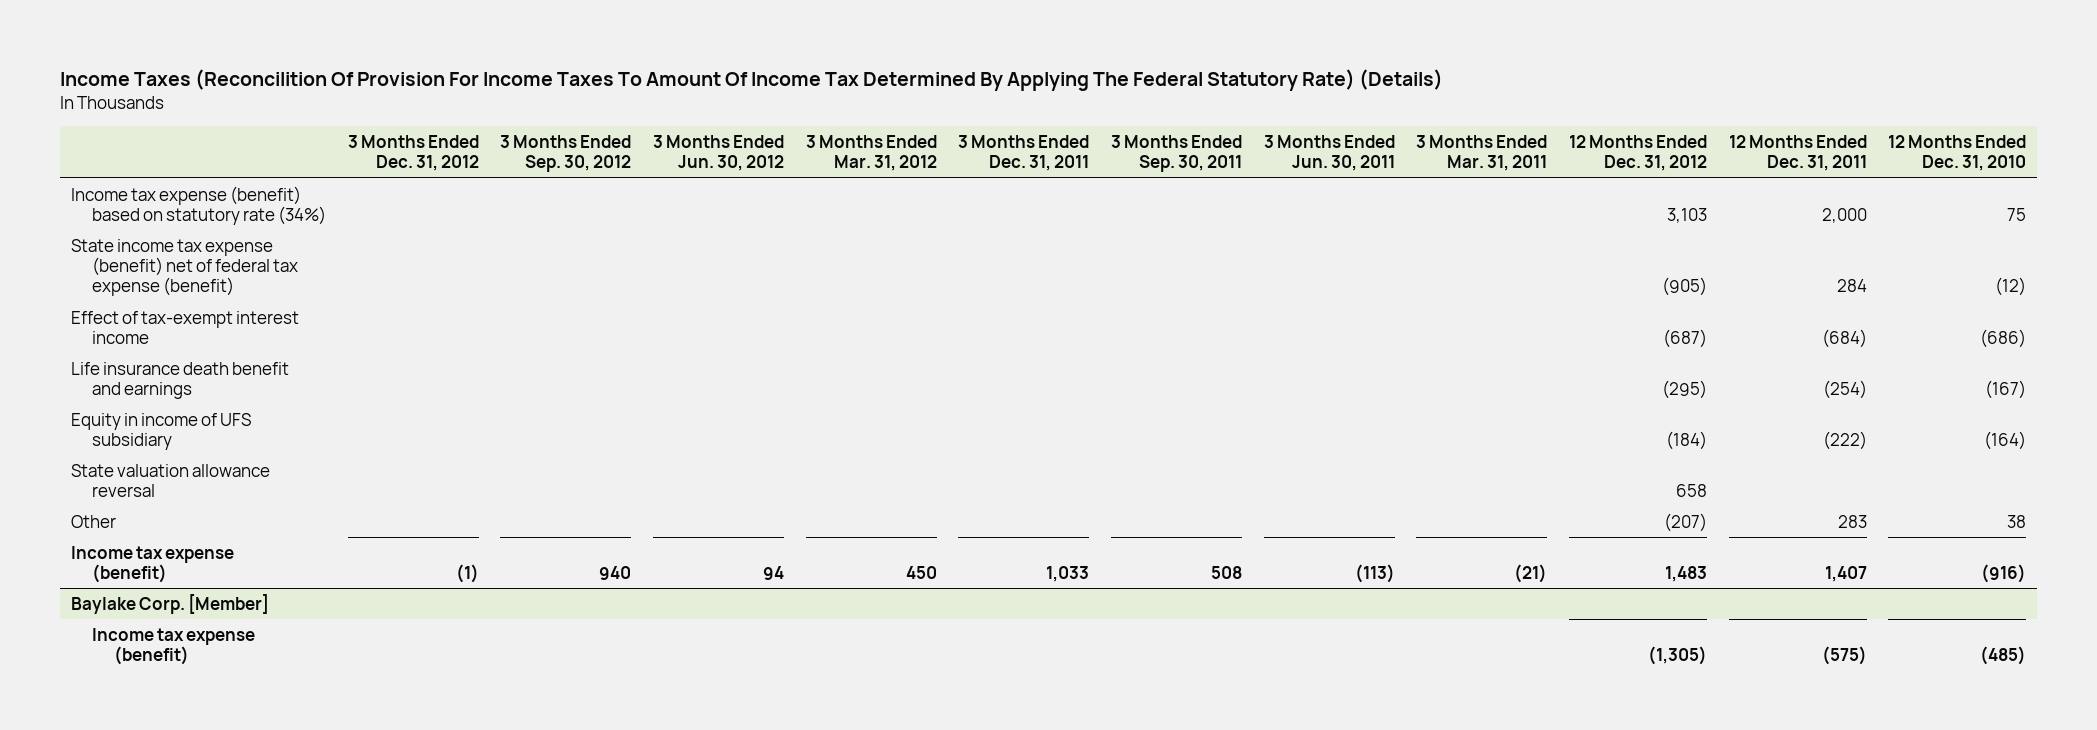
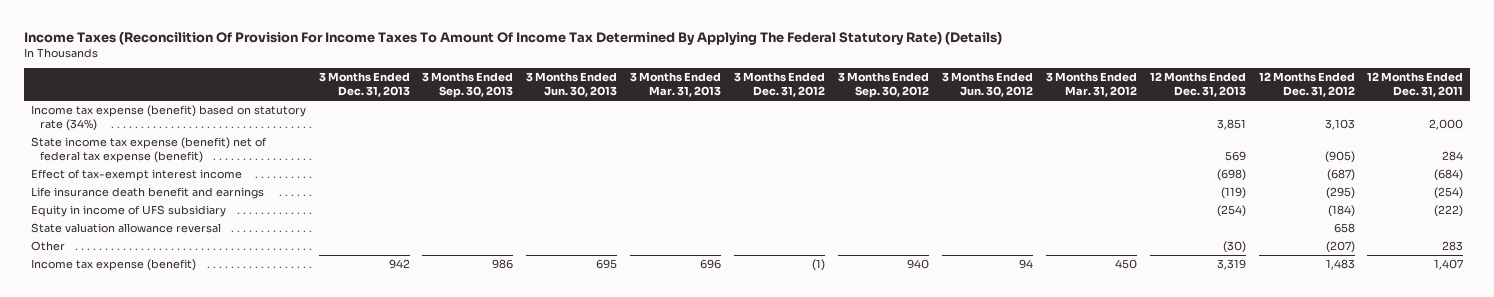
- | 3 Months Ended Dec. 31, 2012 | 3 Months Ended Sep. 30, 2012 | 3 Months Ended Jun. 30, 2012 | 3 Months Ended Mar. 31, 2012 | 3 Months Ended Dec. 31, 2011 | 3 Months Ended Sep. 30, 2011 | 3 Months Ended Jun. 30, 2011 | 3 Months Ended Mar. 31, 2011 | 12 Months Ended Dec. 31, 2012 | 12 Months Ended Dec. 31, 2011 | 12 Months Ended Dec. 31, 2010
+ | 3 Months Ended Dec. 31, 2013 | 3 Months Ended Sep. 30, 2013 | 3 Months Ended Jun. 30, 2013 | 3 Months Ended Mar. 31, 2013 | 3 Months Ended Dec. 31, 2012 | 3 Months Ended Sep. 30, 2012 | 3 Months Ended Jun. 30, 2012 | 3 Months Ended Mar. 31, 2012 | 12 Months Ended Dec. 31, 2013 | 12 Months Ended Dec. 31, 2012 | 12 Months Ended Dec. 31, 2011
- Baylake Corp. [Member]
- Income tax expense (benefit) | | | | | | | | | (1,305) | (575) | (485)

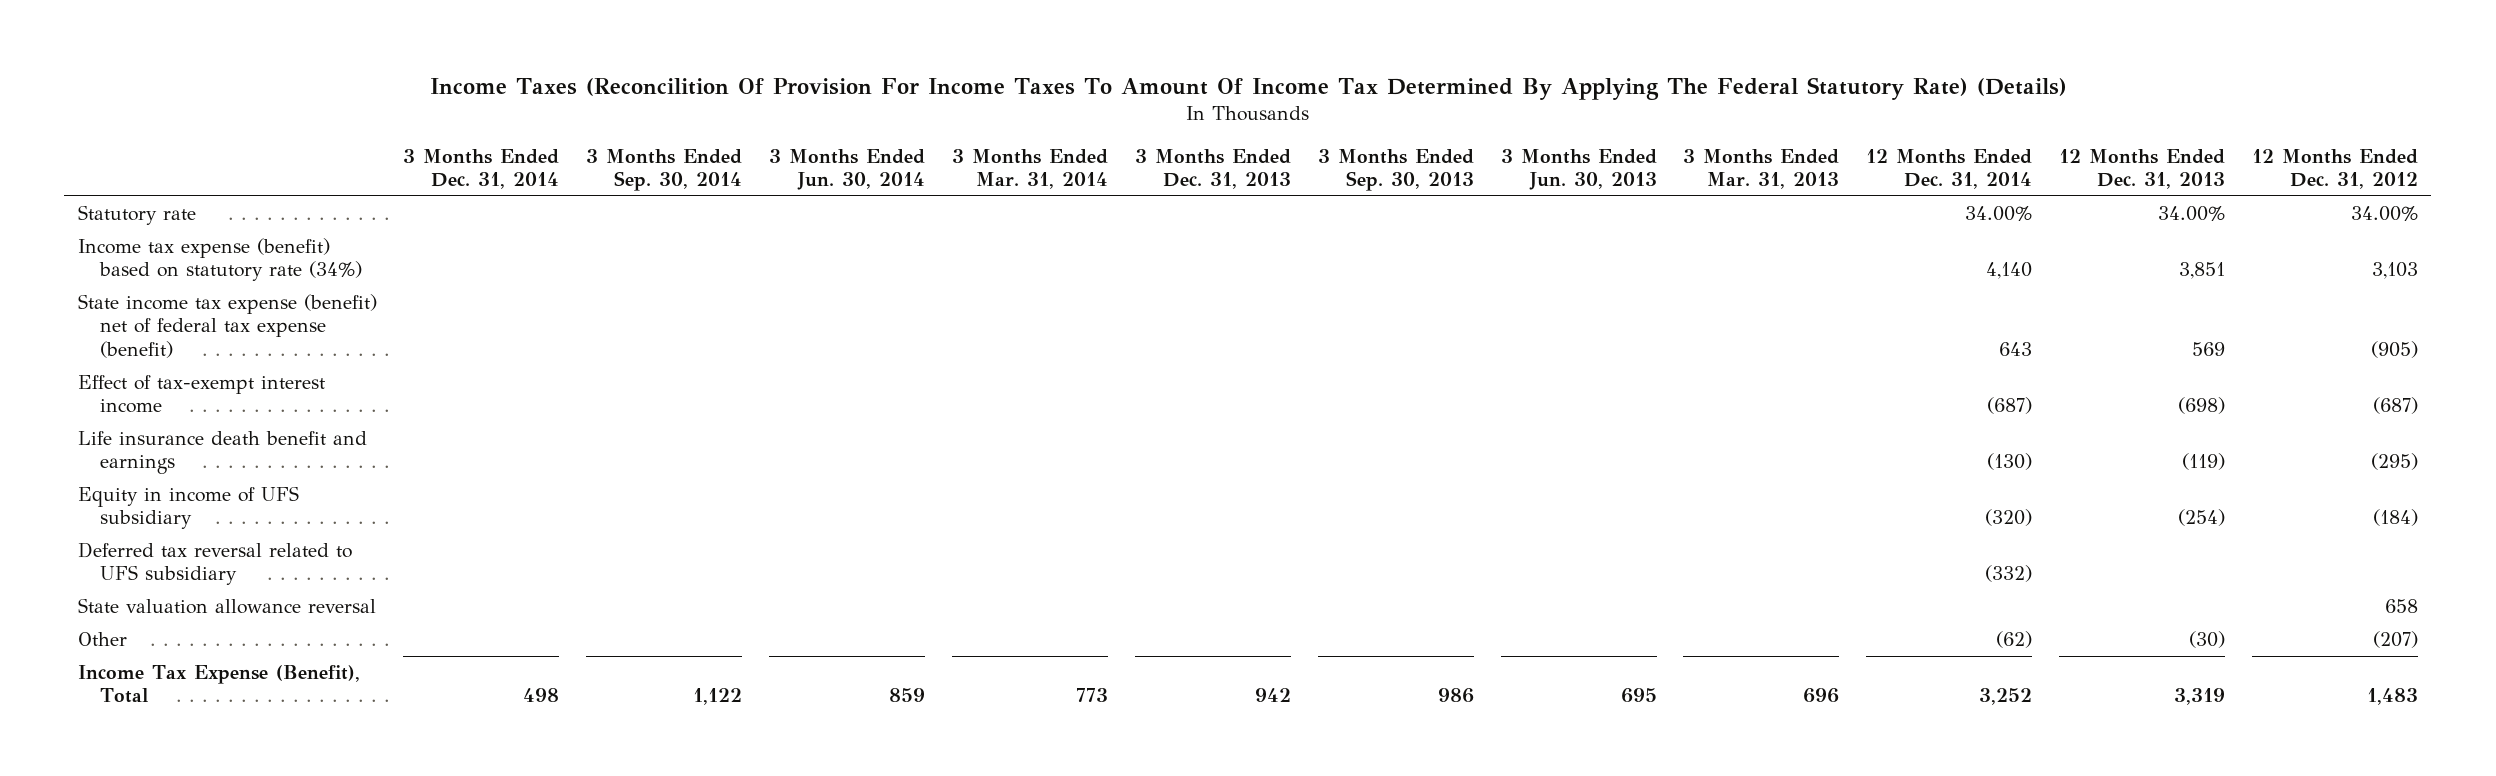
- | 3 Months Ended Dec. 31, 2013 | 3 Months Ended Sep. 30, 2013 | 3 Months Ended Jun. 30, 2013 | 3 Months Ended Mar. 31, 2013 | 3 Months Ended Dec. 31, 2012 | 3 Months Ended Sep. 30, 2012 | 3 Months Ended Jun. 30, 2012 | 3 Months Ended Mar. 31, 2012 | 12 Months Ended Dec. 31, 2013 | 12 Months Ended Dec. 31, 2012 | 12 Months Ended Dec. 31, 2011
+ | 3 Months Ended Dec. 31, 2014 | 3 Months Ended Sep. 30, 2014 | 3 Months Ended Jun. 30, 2014 | 3 Months Ended Mar. 31, 2014 | 3 Months Ended Dec. 31, 2013 | 3 Months Ended Sep. 30, 2013 | 3 Months Ended Jun. 30, 2013 | 3 Months Ended Mar. 31, 2013 | 12 Months Ended Dec. 31, 2014 | 12 Months Ended Dec. 31, 2013 | 12 Months Ended Dec. 31, 2012
+ Statutory rate | | | | | | | | | 34.00% | 34.00% | 34.00%
+ Deferred tax reversal related to UFS subsidiary | | | | | | | | | (332) | |
- Income tax expense (benefit) | 942 | 986 | 695 | 696 | (1) | 940 | 94 | 450 | 3,319 | 1,483 | 1,407
+ Income Tax Expense (Benefit), Total | 498 | 1,122 | 859 | 773 | 942 | 986 | 695 | 696 | 3,252 | 3,319 | 1,483

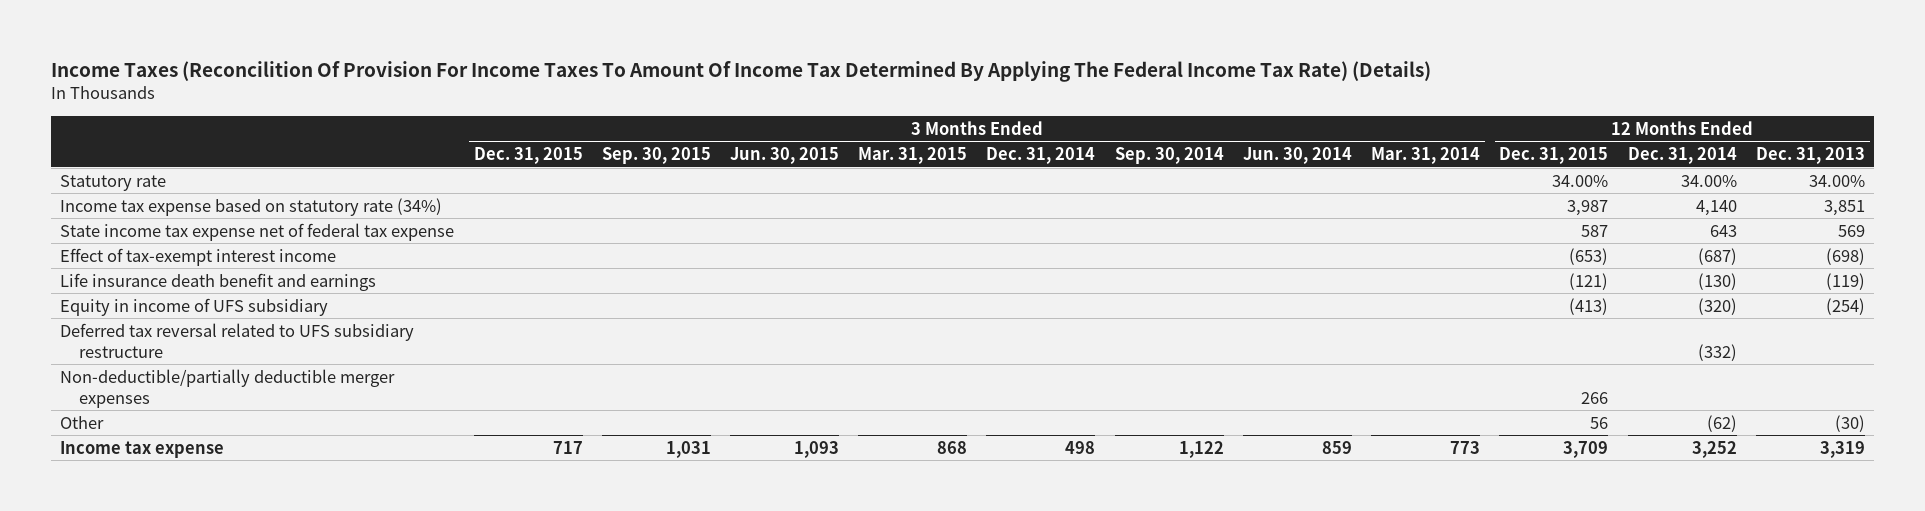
- Income Taxes (Reconcilition Of Provision For Income Taxes To Amount Of Income Tax Determined By Applying The Federal Statutory Rate) (Details)
+ Income Taxes (Reconcilition Of Provision For Income Taxes To Amount Of Income Tax Determined By Applying The Federal Income Tax Rate) (Details)
- | 3 Months Ended Dec. 31, 2014 | 3 Months Ended Sep. 30, 2014 | 3 Months Ended Jun. 30, 2014 | 3 Months Ended Mar. 31, 2014 | 3 Months Ended Dec. 31, 2013 | 3 Months Ended Sep. 30, 2013 | 3 Months Ended Jun. 30, 2013 | 3 Months Ended Mar. 31, 2013 | 12 Months Ended Dec. 31, 2014 | 12 Months Ended Dec. 31, 2013 | 12 Months Ended Dec. 31, 2012
+ | 3 Months Ended Dec. 31, 2015 | 3 Months Ended Sep. 30, 2015 | 3 Months Ended Jun. 30, 2015 | 3 Months Ended Mar. 31, 2015 | 3 Months Ended Dec. 31, 2014 | 3 Months Ended Sep. 30, 2014 | 3 Months Ended Jun. 30, 2014 | 3 Months Ended Mar. 31, 2014 | 12 Months Ended Dec. 31, 2015 | 12 Months Ended Dec. 31, 2014 | 12 Months Ended Dec. 31, 2013
- Income tax expense (benefit) based on statutory rate (34%) | | | | | | | | | 4,140 | 3,851 | 3,103
- State income tax expense (benefit) net of federal tax expense (benefit) | | | | | | | | | 643 | 569 | (905)
+ Income tax expense based on statutory rate (34%) | | | | | | | | | 3,987 | 4,140 | 3,851
+ State income tax expense net of federal tax expense | | | | | | | | | 587 | 643 | 569
- Deferred tax reversal related to UFS subsidiary | | | | | | | | | (332) | |
- State valuation allowance reversal | | | | | | | | | | | 658
+ Deferred tax reversal related to UFS subsidiary restructure | | | | | | | | | | (332) |
+ Non-deductible/partially deductible merger expenses | | | | | | | | | 266 | |
- Income Tax Expense (Benefit), Total | 498 | 1,122 | 859 | 773 | 942 | 986 | 695 | 696 | 3,252 | 3,319 | 1,483
+ Income tax expense | 717 | 1,031 | 1,093 | 868 | 498 | 1,122 | 859 | 773 | 3,709 | 3,252 | 3,319

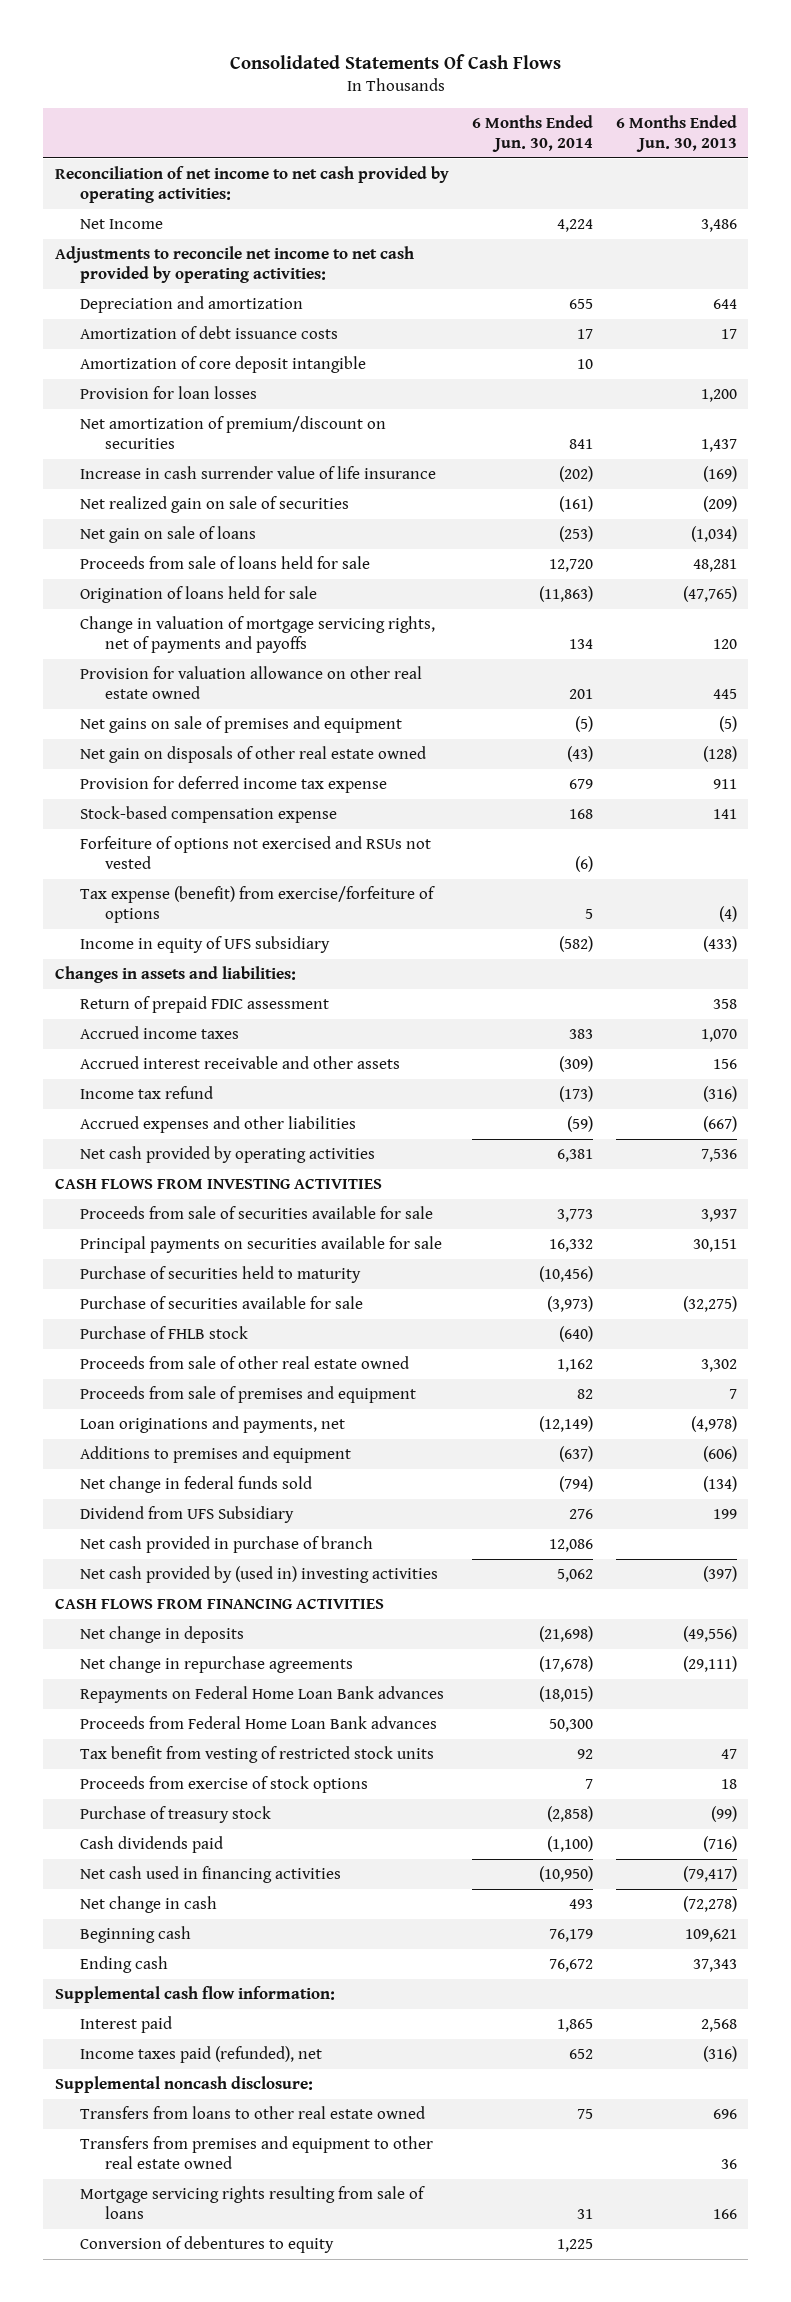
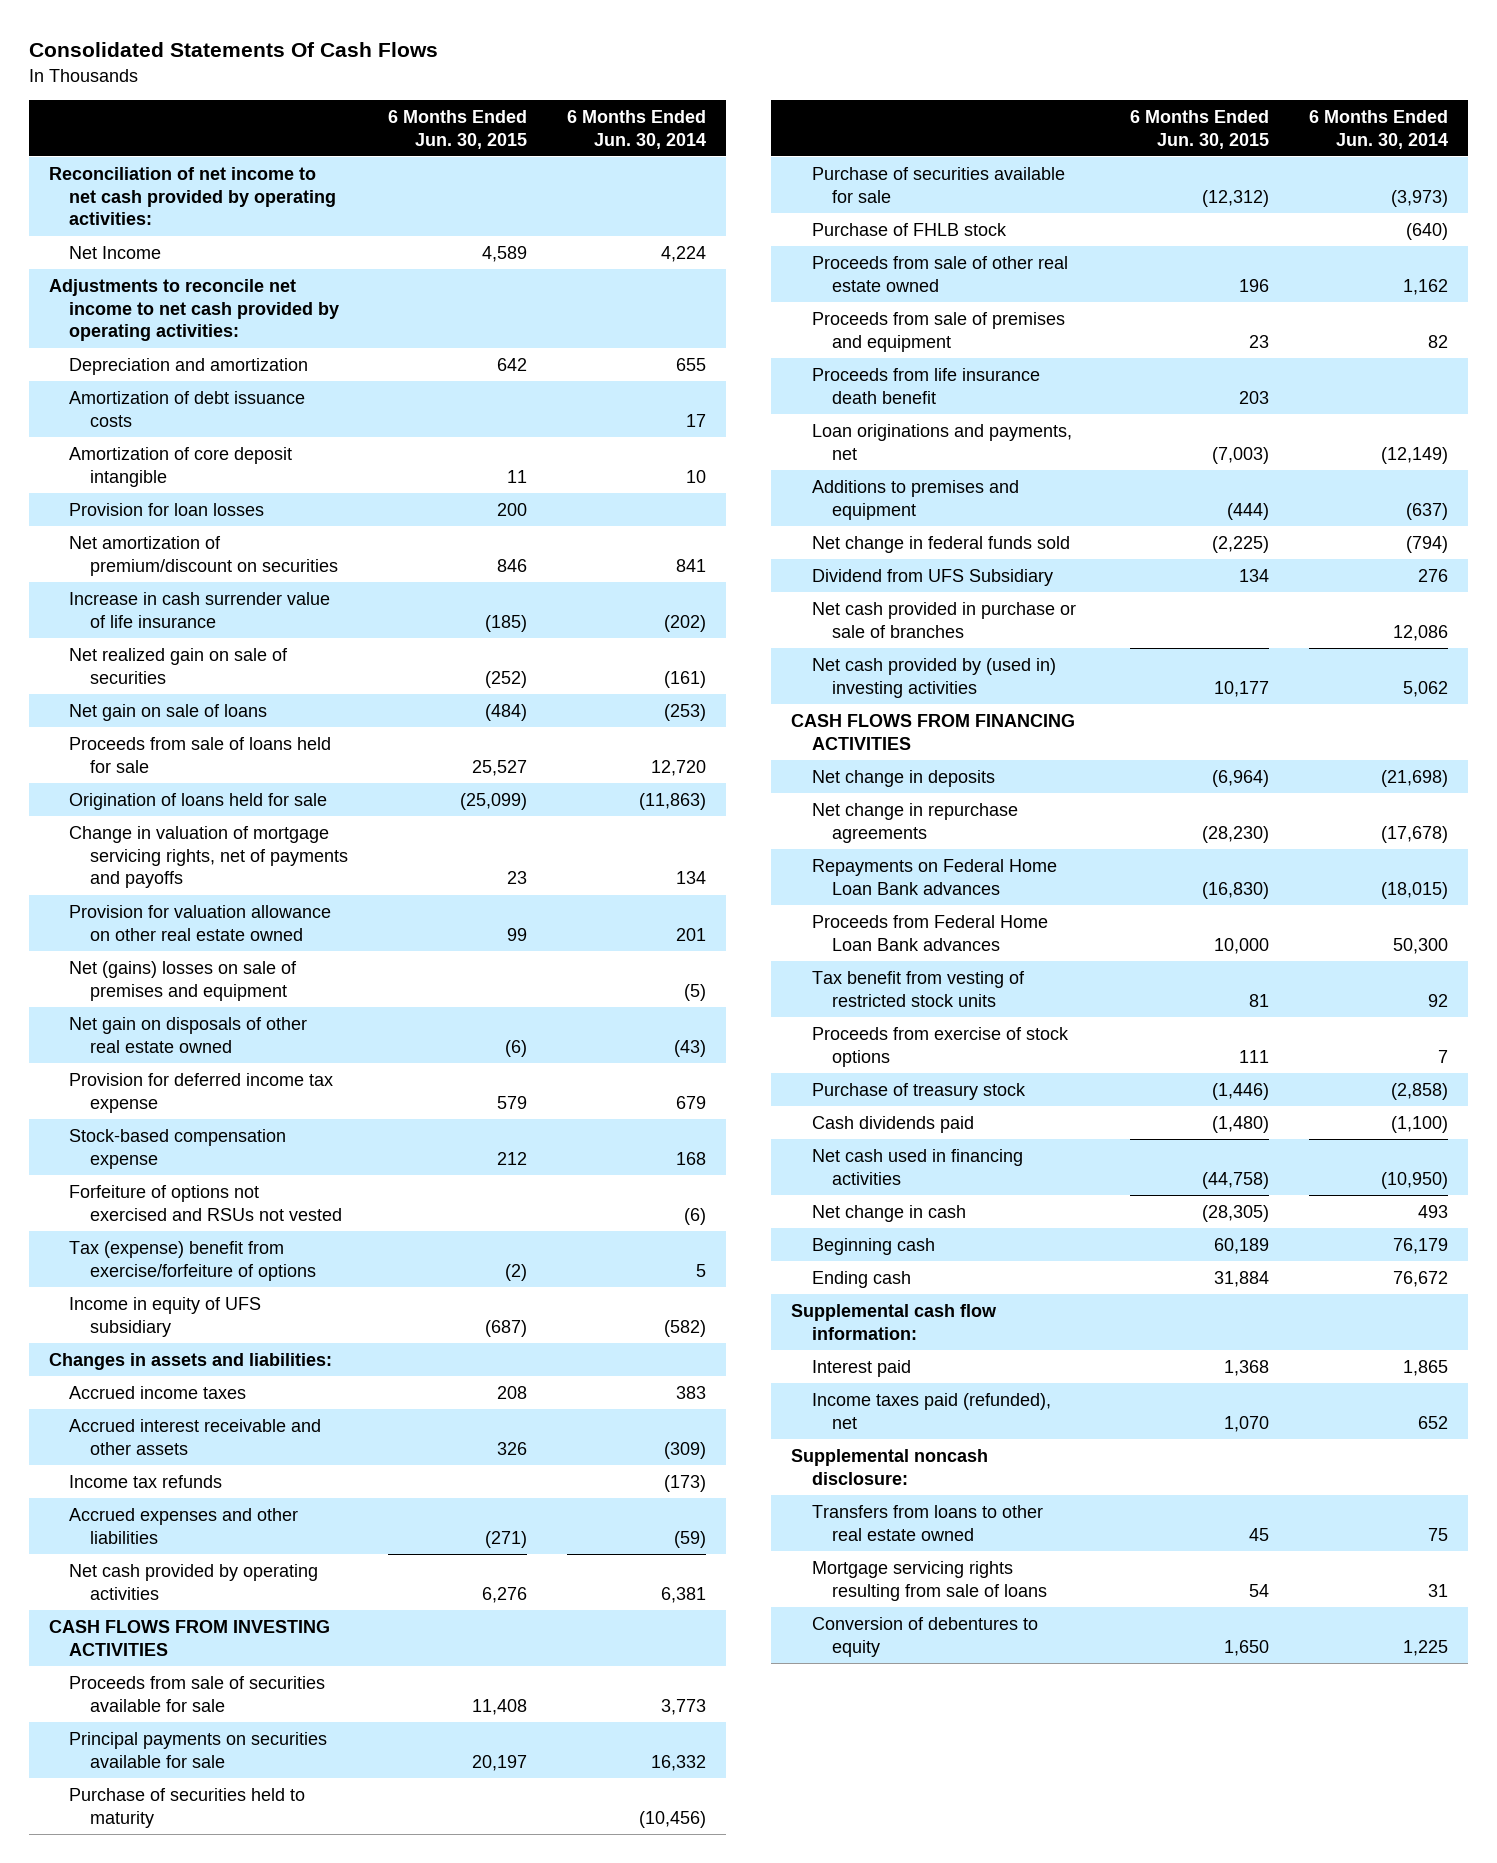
- | 6 Months Ended Jun. 30, 2014 | 6 Months Ended Jun. 30, 2013
+ | 6 Months Ended Jun. 30, 2015 | 6 Months Ended Jun. 30, 2014
- Net gains on sale of premises and equipment | (5) | (5)
+ Net (gains) losses on sale of premises and equipment | | (5)
- Tax expense (benefit) from exercise/forfeiture of options | 5 | (4)
+ Tax (expense) benefit from exercise/forfeiture of options | (2) | 5
- Return of prepaid FDIC assessment | | 358
- Income tax refund | (173) | (316)
+ Income tax refunds | | (173)
+ Proceeds from life insurance death benefit | 203 |
- Net cash provided in purchase of branch | 12,086 |
+ Net cash provided in purchase or sale of branches | | 12,086
- Transfers from premises and equipment to other real estate owned | | 36

